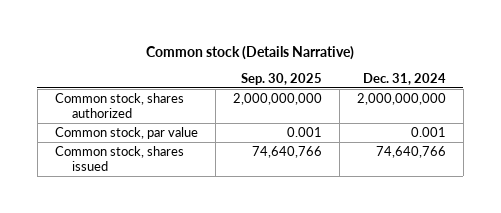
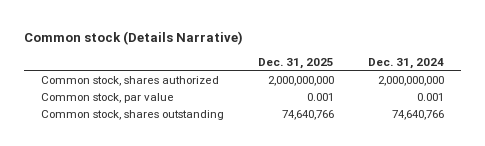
- | Sep. 30, 2025 | Dec. 31, 2024
+ | Dec. 31, 2025 | Dec. 31, 2024
- Common stock, shares issued | 74,640,766 | 74,640,766
+ Common stock, shares outstanding | 74,640,766 | 74,640,766

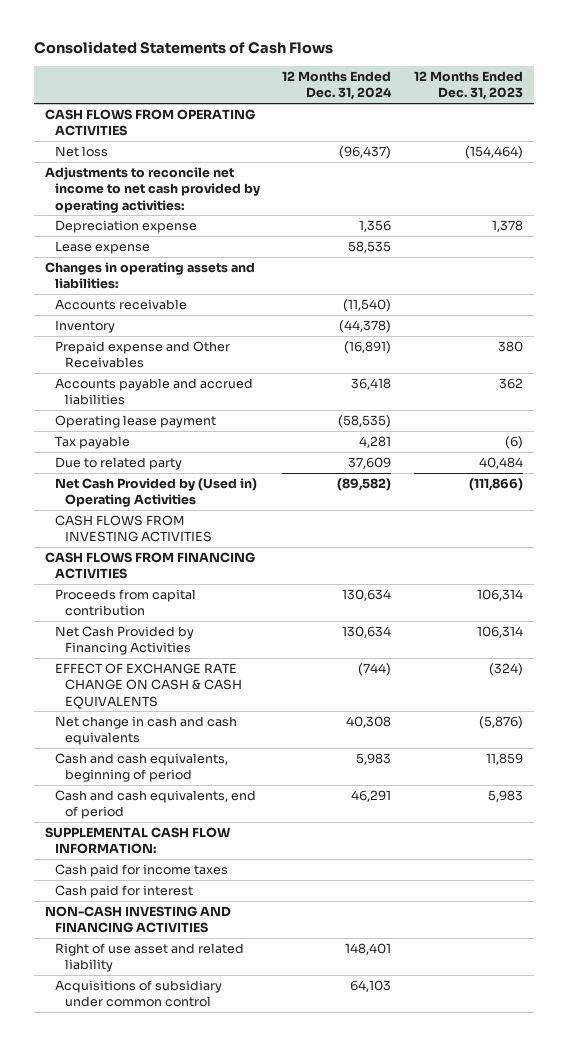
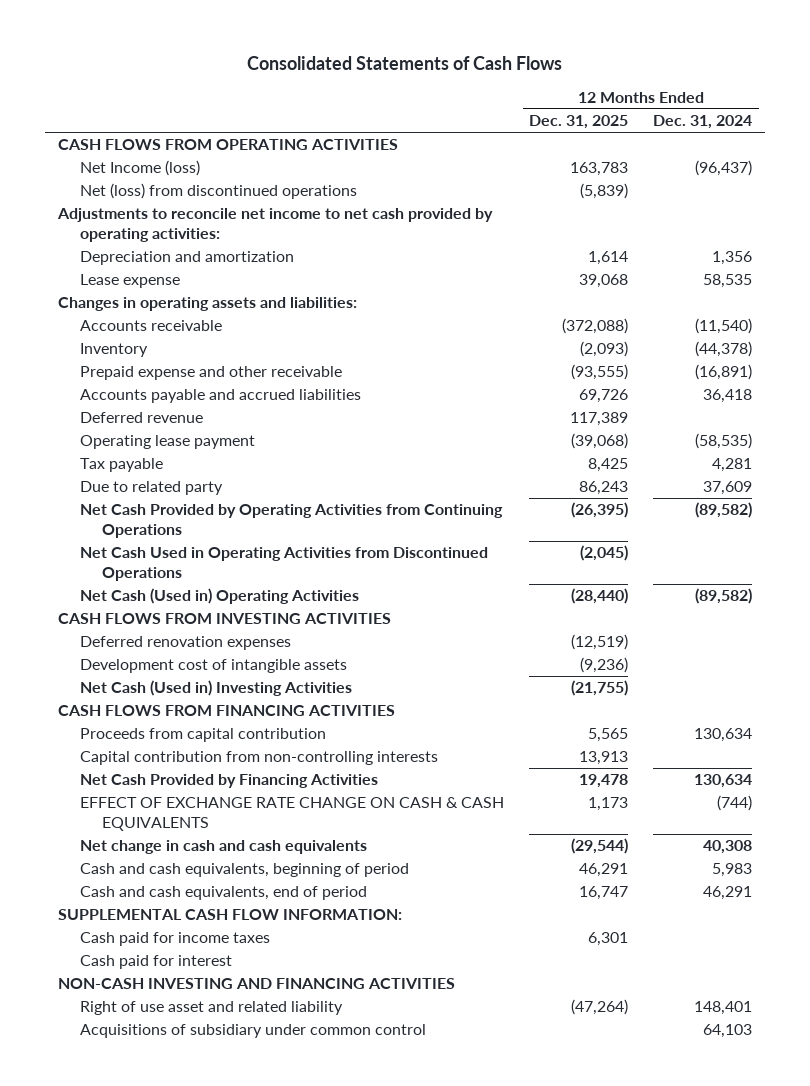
- | 12 Months Ended Dec. 31, 2024 | 12 Months Ended Dec. 31, 2023
+ | 12 Months Ended Dec. 31, 2025 | 12 Months Ended Dec. 31, 2024
- Net loss | (96,437) | (154,464)
+ Net Income (loss) | 163,783 | (96,437)
+ Net (loss) from discontinued operations | (5,839) |
- Depreciation expense | 1,356 | 1,378
+ Depreciation and amortization | 1,614 | 1,356
- Prepaid expense and Other Receivables | (16,891) | 380
+ Prepaid expense and other receivable | (93,555) | (16,891)
+ Deferred revenue | 117,389 |
- Net Cash Provided by (Used in) Operating Activities | (89,582) | (111,866)
+ Net Cash Provided by Operating Activities from Continuing Operations | (26,395) | (89,582)
+ Net Cash Used in Operating Activities from Discontinued Operations | (2,045) |
+ Net Cash (Used in) Operating Activities | (28,440) | (89,582)
+ Deferred renovation expenses | (12,519) |
+ Development cost of intangible assets | (9,236) |
+ Net Cash (Used in) Investing Activities | (21,755) |
+ Capital contribution from non-controlling interests | 13,913 |

